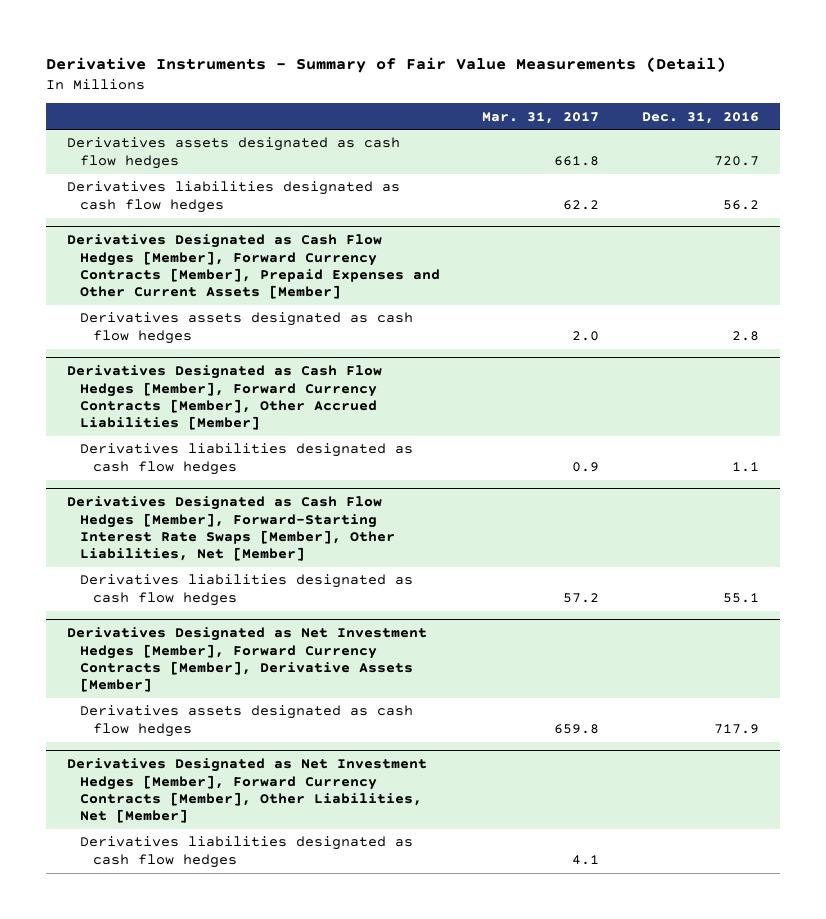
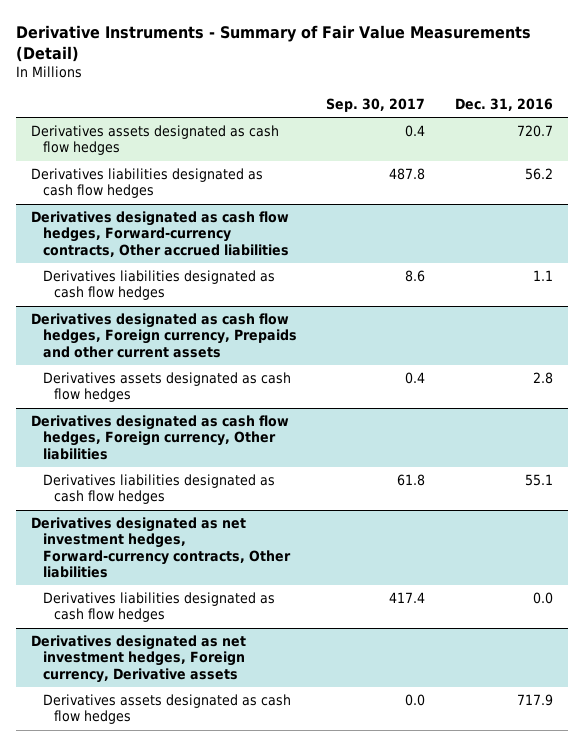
- | Mar. 31, 2017 | Dec. 31, 2016
+ | Sep. 30, 2017 | Dec. 31, 2016
- Derivatives Designated as Cash Flow Hedges [Member], Forward Currency Contracts [Member], Prepaid Expenses and Other Current Assets [Member]
- Derivatives assets designated as cash flow hedges | 2.0 | 2.8
- Derivatives Designated as Cash Flow Hedges [Member], Forward Currency Contracts [Member], Other Accrued Liabilities [Member]
+ Derivatives designated as cash flow hedges, Forward-currency contracts, Other accrued liabilities
- Derivatives Designated as Cash Flow Hedges [Member], Forward-Starting Interest Rate Swaps [Member], Other Liabilities, Net [Member]
+ Derivatives designated as cash flow hedges, Foreign currency, Prepaids and other current assets
+ Derivatives assets designated as cash flow hedges | 0.4 | 2.8
+ Derivatives designated as cash flow hedges, Foreign currency, Other liabilities
- Derivatives Designated as Net Investment Hedges [Member], Forward Currency Contracts [Member], Derivative Assets [Member]
+ Derivatives designated as net investment hedges, Forward-currency contracts, Other liabilities
+ Derivatives liabilities designated as cash flow hedges | 417.4 | 0.0
+ Derivatives designated as net investment hedges, Foreign currency, Derivative assets
- Derivatives Designated as Net Investment Hedges [Member], Forward Currency Contracts [Member], Other Liabilities, Net [Member]
- Derivatives liabilities designated as cash flow hedges | 4.1 |

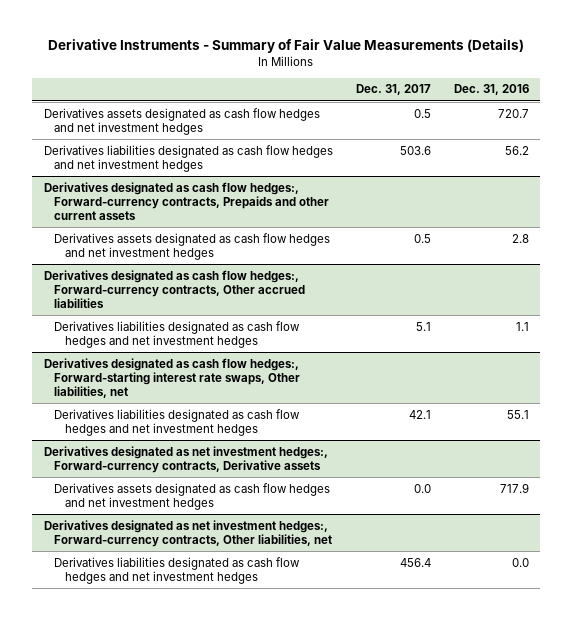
- Derivative Instruments - Summary of Fair Value Measurements (Detail)
+ Derivative Instruments - Summary of Fair Value Measurements (Details)
- | Sep. 30, 2017 | Dec. 31, 2016
+ | Dec. 31, 2017 | Dec. 31, 2016
- Derivatives assets designated as cash flow hedges | 0.4 | 720.7
- Derivatives liabilities designated as cash flow hedges | 487.8 | 56.2
- Derivatives designated as cash flow hedges, Forward-currency contracts, Other accrued liabilities
- Derivatives liabilities designated as cash flow hedges | 8.6 | 1.1
- Derivatives designated as cash flow hedges, Foreign currency, Prepaids and other current assets
- Derivatives assets designated as cash flow hedges | 0.4 | 2.8
- Derivatives designated as cash flow hedges, Foreign currency, Other liabilities
- Derivatives liabilities designated as cash flow hedges | 61.8 | 55.1
- Derivatives designated as net investment hedges, Forward-currency contracts, Other liabilities
- Derivatives liabilities designated as cash flow hedges | 417.4 | 0.0
- Derivatives designated as net investment hedges, Foreign currency, Derivative assets
- Derivatives assets designated as cash flow hedges | 0.0 | 717.9
+ Derivatives assets designated as cash flow hedges and net investment hedges | 0.5 | 720.7
+ Derivatives liabilities designated as cash flow hedges and net investment hedges | 503.6 | 56.2
+ Derivatives designated as cash flow hedges:, Forward-currency contracts, Prepaids and other current assets
+ Derivatives assets designated as cash flow hedges and net investment hedges | 0.5 | 2.8
+ Derivatives designated as cash flow hedges:, Forward-currency contracts, Other accrued liabilities
+ Derivatives liabilities designated as cash flow hedges and net investment hedges | 5.1 | 1.1
+ Derivatives designated as cash flow hedges:, Forward-starting interest rate swaps, Other liabilities, net
+ Derivatives liabilities designated as cash flow hedges and net investment hedges | 42.1 | 55.1
+ Derivatives designated as net investment hedges:, Forward-currency contracts, Derivative assets
+ Derivatives assets designated as cash flow hedges and net investment hedges | 0.0 | 717.9
+ Derivatives designated as net investment hedges:, Forward-currency contracts, Other liabilities, net
+ Derivatives liabilities designated as cash flow hedges and net investment hedges | 456.4 | 0.0

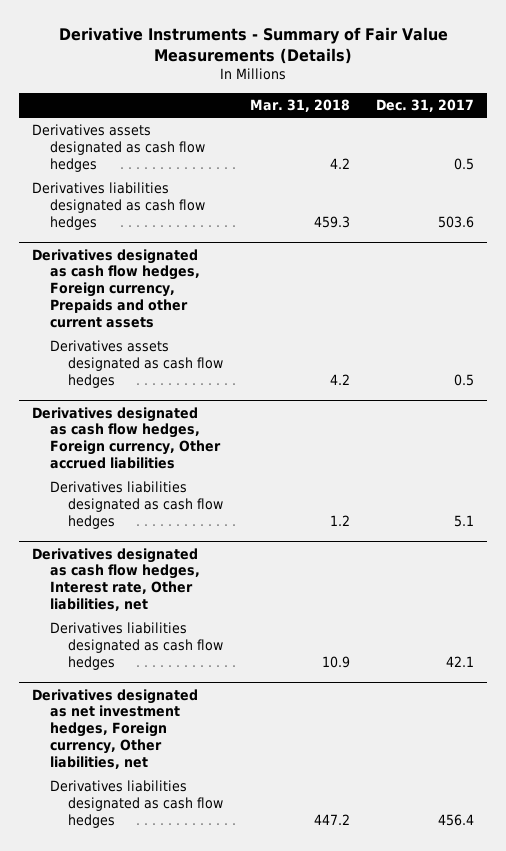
- | Dec. 31, 2017 | Dec. 31, 2016
+ | Mar. 31, 2018 | Dec. 31, 2017
- Derivatives assets designated as cash flow hedges and net investment hedges | 0.5 | 720.7
- Derivatives liabilities designated as cash flow hedges and net investment hedges | 503.6 | 56.2
- Derivatives designated as cash flow hedges:, Forward-currency contracts, Prepaids and other current assets
- Derivatives assets designated as cash flow hedges and net investment hedges | 0.5 | 2.8
- Derivatives designated as cash flow hedges:, Forward-currency contracts, Other accrued liabilities
- Derivatives liabilities designated as cash flow hedges and net investment hedges | 5.1 | 1.1
- Derivatives designated as cash flow hedges:, Forward-starting interest rate swaps, Other liabilities, net
- Derivatives liabilities designated as cash flow hedges and net investment hedges | 42.1 | 55.1
- Derivatives designated as net investment hedges:, Forward-currency contracts, Derivative assets
- Derivatives assets designated as cash flow hedges and net investment hedges | 0.0 | 717.9
- Derivatives designated as net investment hedges:, Forward-currency contracts, Other liabilities, net
- Derivatives liabilities designated as cash flow hedges and net investment hedges | 456.4 | 0.0
+ Derivatives assets designated as cash flow hedges | 4.2 | 0.5
+ Derivatives liabilities designated as cash flow hedges | 459.3 | 503.6
+ Derivatives designated as cash flow hedges, Foreign currency, Prepaids and other current assets
+ Derivatives assets designated as cash flow hedges | 4.2 | 0.5
+ Derivatives designated as cash flow hedges, Foreign currency, Other accrued liabilities
+ Derivatives liabilities designated as cash flow hedges | 1.2 | 5.1
+ Derivatives designated as cash flow hedges, Interest rate, Other liabilities, net
+ Derivatives liabilities designated as cash flow hedges | 10.9 | 42.1
+ Derivatives designated as net investment hedges, Foreign currency, Other liabilities, net
+ Derivatives liabilities designated as cash flow hedges | 447.2 | 456.4

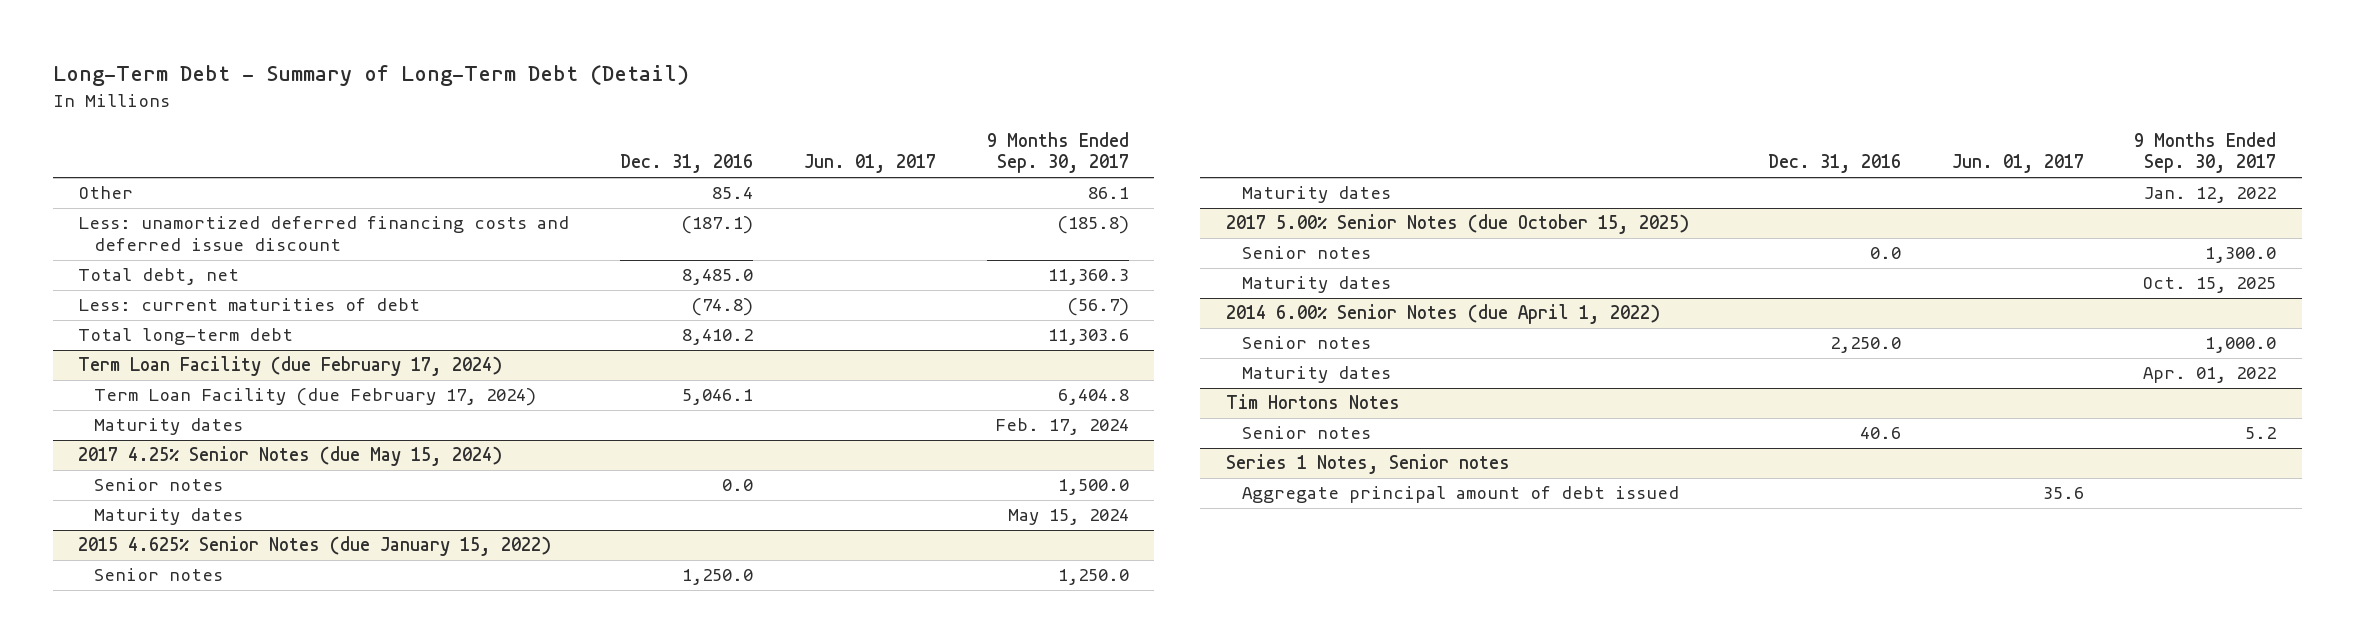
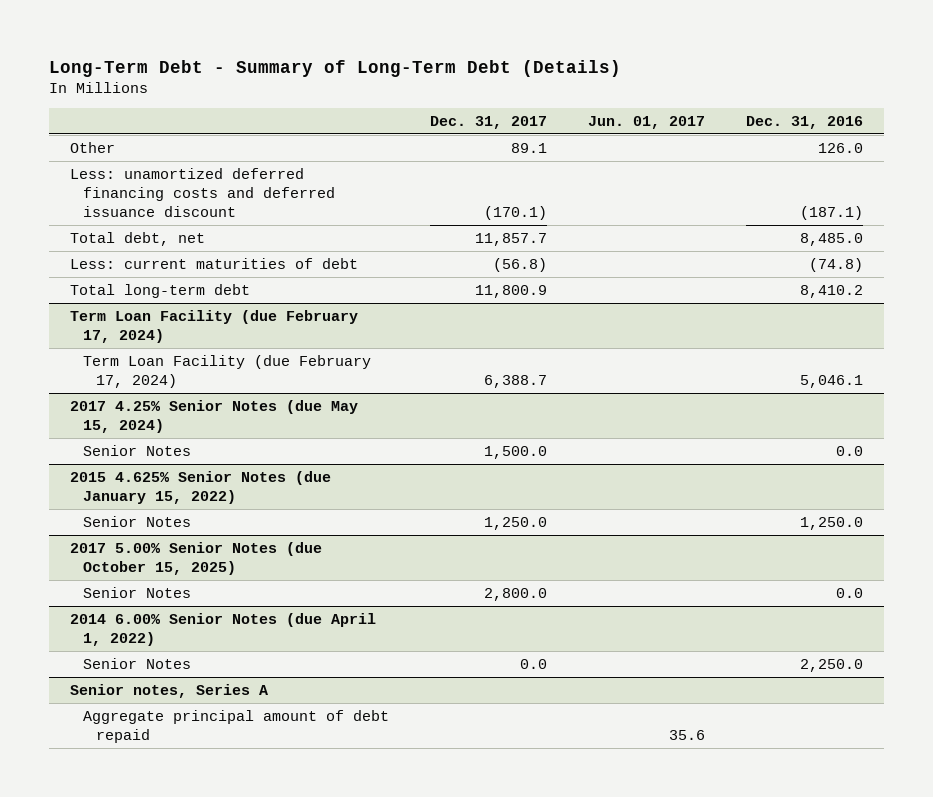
- Long-Term Debt - Summary of Long-Term Debt (Detail)
+ Long-Term Debt - Summary of Long-Term Debt (Details)
- | Dec. 31, 2016 | Jun. 01, 2017 | 9 Months Ended Sep. 30, 2017
+ | Dec. 31, 2017 | Jun. 01, 2017 | Dec. 31, 2016
- Other | 85.4 | | 86.1
- Less: unamortized deferred financing costs and deferred issue discount | (187.1) | | (185.8)
+ Other | 89.1 | | 126.0
+ Less: unamortized deferred financing costs and deferred issuance discount | (170.1) | | (187.1)
@ Term Loan Facility (due February 17, 2024)
- Maturity dates | | | Feb. 17, 2024
@ 2017 4.25% Senior Notes (due May 15, 2024)
- Senior notes | 0.0 | | 1,500.0
- Maturity dates | | | May 15, 2024
+ Senior Notes | 1,500.0 | | 0.0
@ 2015 4.625% Senior Notes (due January 15, 2022)
- Senior notes | 1,250.0 | | 1,250.0
- Maturity dates | | | Jan. 12, 2022
+ Senior Notes | 1,250.0 | | 1,250.0
@ 2017 5.00% Senior Notes (due October 15, 2025)
- Senior notes | 0.0 | | 1,300.0
- Maturity dates | | | Oct. 15, 2025
+ Senior Notes | 2,800.0 | | 0.0
@ 2014 6.00% Senior Notes (due April 1, 2022)
- Senior notes | 2,250.0 | | 1,000.0
- Maturity dates | | | Apr. 01, 2022
- Tim Hortons Notes
- Senior notes | 40.6 | | 5.2
- Series 1 Notes, Senior notes
- Aggregate principal amount of debt issued | | 35.6 |
@ 2014 6.00% Senior Notes (due April 1, 2022)
+ Senior Notes | 0.0 | | 2,250.0
+ Senior notes, Series A
+ Aggregate principal amount of debt repaid | | 35.6 |

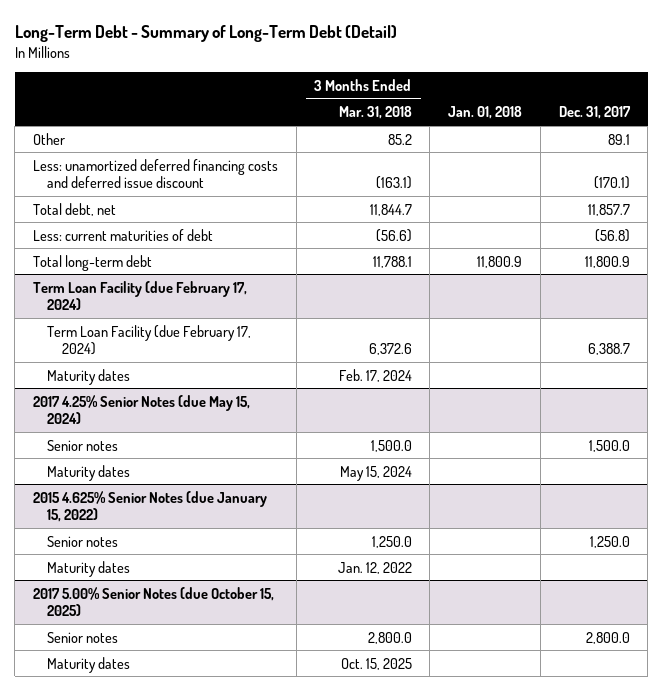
- Long-Term Debt - Summary of Long-Term Debt (Details)
+ Long-Term Debt - Summary of Long-Term Debt (Detail)
- | Dec. 31, 2017 | Jun. 01, 2017 | Dec. 31, 2016
+ | 3 Months Ended Mar. 31, 2018 | Jan. 01, 2018 | Dec. 31, 2017
- Less: unamortized deferred financing costs and deferred issuance discount | (170.1) | | (187.1)
+ Less: unamortized deferred financing costs and deferred issue discount | (163.1) | | (170.1)
@ Term Loan Facility (due February 17, 2024)
+ Maturity dates | Feb. 17, 2024 | |
@ 2017 4.25% Senior Notes (due May 15, 2024)
- Senior Notes | 1,500.0 | | 0.0
+ Senior notes | 1,500.0 | | 1,500.0
+ Maturity dates | May 15, 2024 | |
@ 2015 4.625% Senior Notes (due January 15, 2022)
- Senior Notes | 1,250.0 | | 1,250.0
+ Senior notes | 1,250.0 | | 1,250.0
+ Maturity dates | Jan. 12, 2022 | |
@ 2017 5.00% Senior Notes (due October 15, 2025)
- Senior Notes | 2,800.0 | | 0.0
- 2014 6.00% Senior Notes (due April 1, 2022)
- Senior Notes | 0.0 | | 2,250.0
- Senior notes, Series A
- Aggregate principal amount of debt repaid | | 35.6 |
@ 2017 5.00% Senior Notes (due October 15, 2025)
+ Senior notes | 2,800.0 | | 2,800.0
+ Maturity dates | Oct. 15, 2025 | |

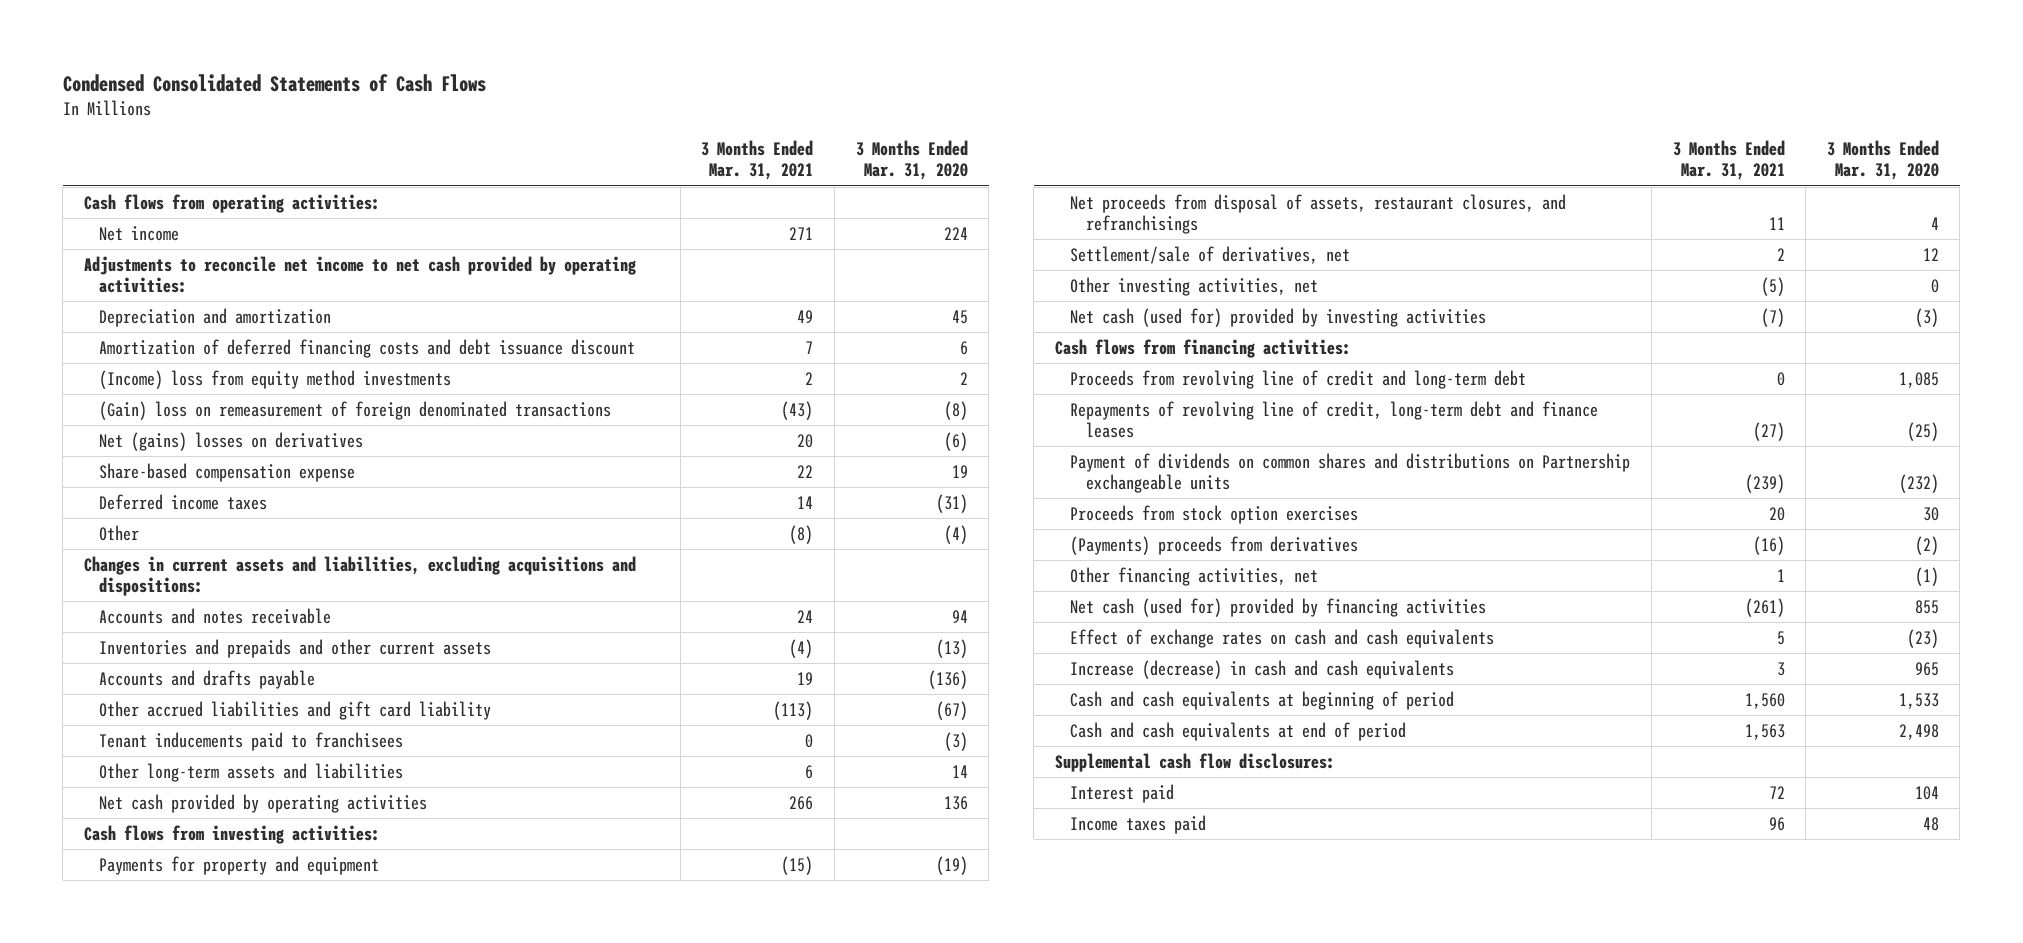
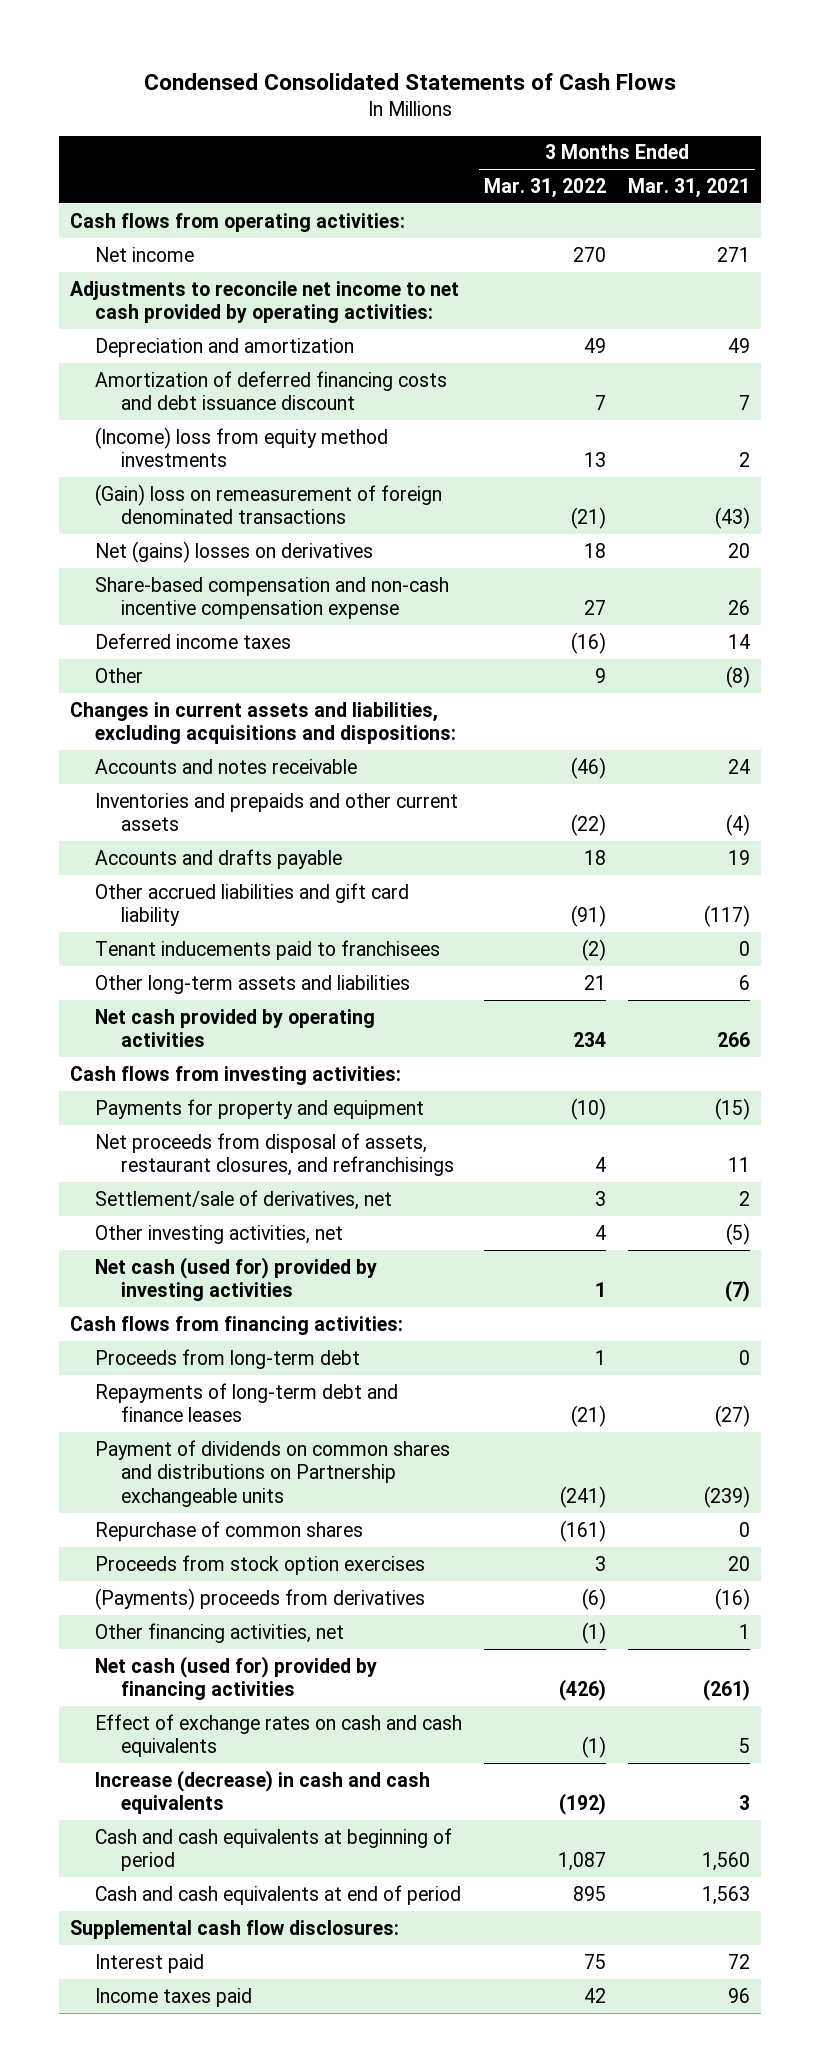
- | 3 Months Ended Mar. 31, 2021 | 3 Months Ended Mar. 31, 2020
+ | 3 Months Ended Mar. 31, 2022 | 3 Months Ended Mar. 31, 2021
- Share-based compensation expense | 22 | 19
+ Share-based compensation and non-cash incentive compensation expense | 27 | 26
- Other accrued liabilities and gift card liability | (113) | (67)
+ Other accrued liabilities and gift card liability | (91) | (117)
- Proceeds from revolving line of credit and long-term debt | 0 | 1,085
- Repayments of revolving line of credit, long-term debt and finance leases | (27) | (25)
+ Proceeds from long-term debt | 1 | 0
+ Repayments of long-term debt and finance leases | (21) | (27)
+ Repurchase of common shares | (161) | 0

